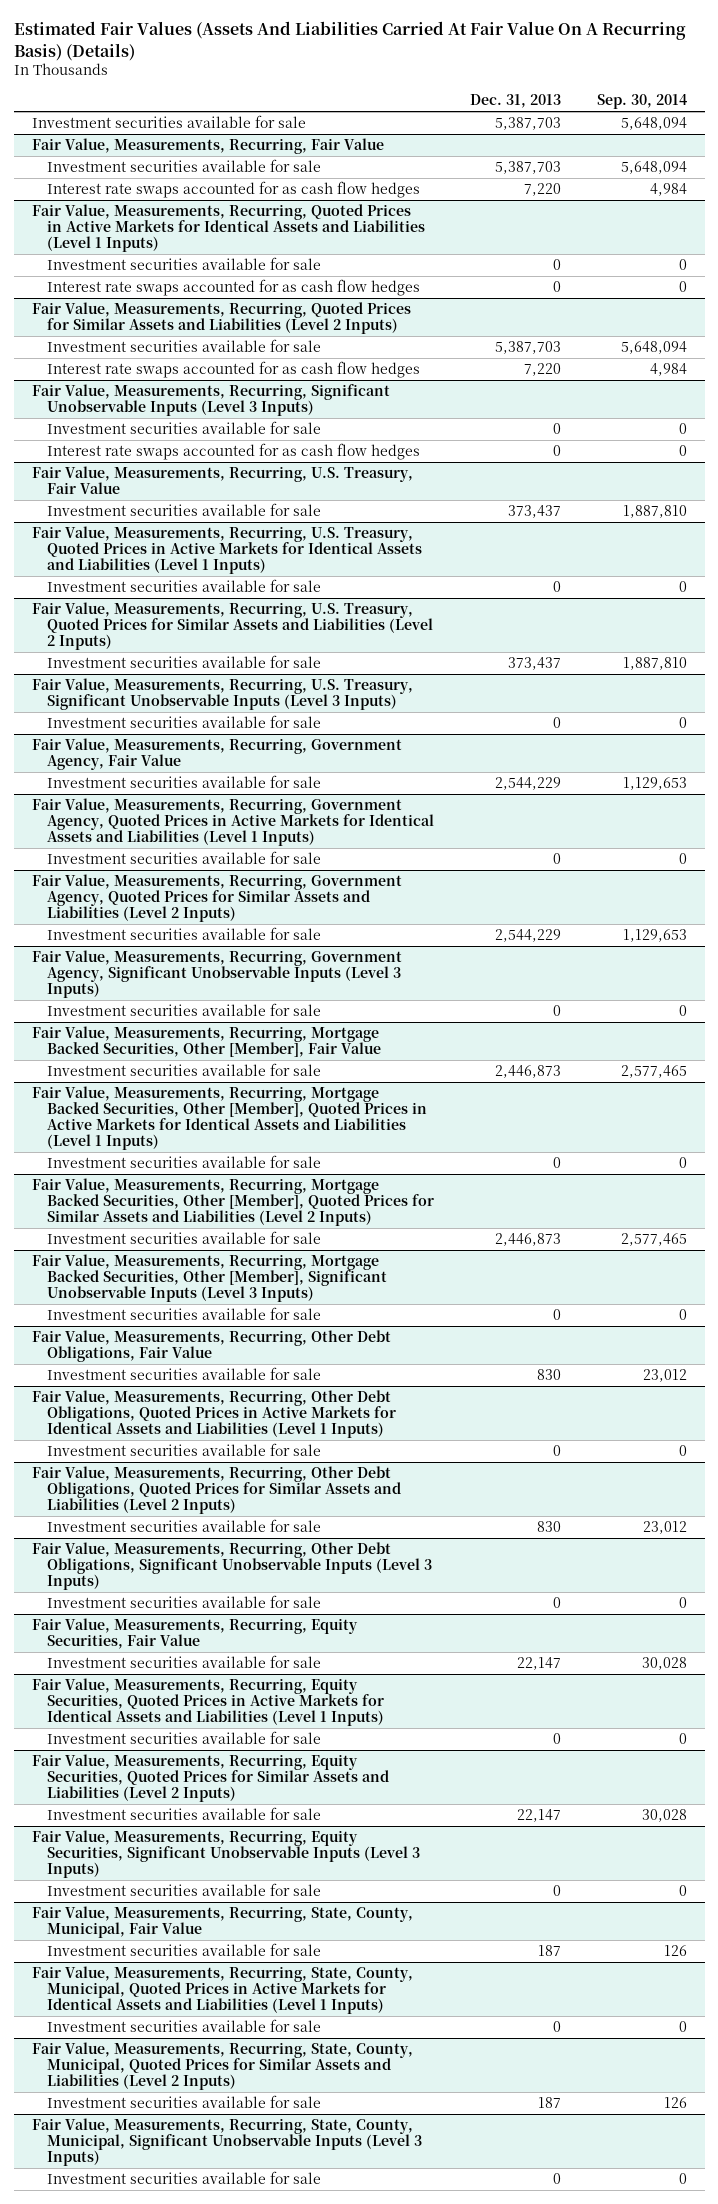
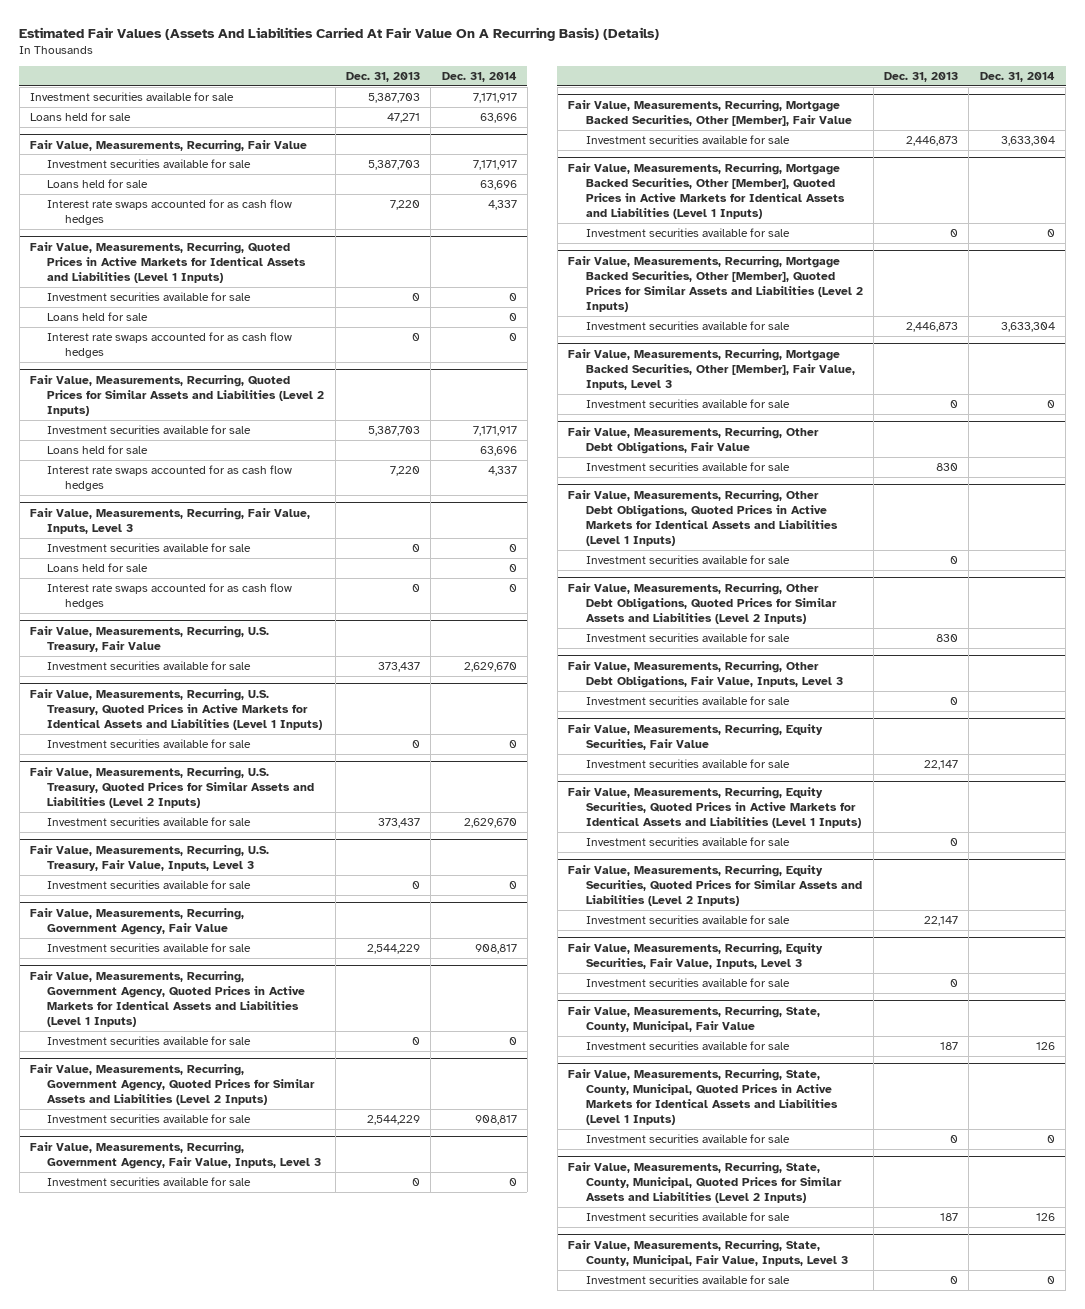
- | Dec. 31, 2013 | Sep. 30, 2014
+ | Dec. 31, 2013 | Dec. 31, 2014
+ Loans held for sale | 47,271 | 63,696
@ Fair Value, Measurements, Recurring, Fair Value
+ Loans held for sale | | 63,696
@ Fair Value, Measurements, Recurring, Quoted Prices in Active Markets for Identical Assets and Liabilities (Level 1 Inputs)
+ Loans held for sale | | 0
@ Fair Value, Measurements, Recurring, Quoted Prices for Similar Assets and Liabilities (Level 2 Inputs)
+ Loans held for sale | | 63,696
- Fair Value, Measurements, Recurring, Significant Unobservable Inputs (Level 3 Inputs)
+ Fair Value, Measurements, Recurring, Fair Value, Inputs, Level 3
+ Loans held for sale | | 0
- Fair Value, Measurements, Recurring, U.S. Treasury, Significant Unobservable Inputs (Level 3 Inputs)
+ Fair Value, Measurements, Recurring, U.S. Treasury, Fair Value, Inputs, Level 3
- Fair Value, Measurements, Recurring, Government Agency, Significant Unobservable Inputs (Level 3 Inputs)
+ Fair Value, Measurements, Recurring, Government Agency, Fair Value, Inputs, Level 3
- Fair Value, Measurements, Recurring, Mortgage Backed Securities, Other [Member], Significant Unobservable Inputs (Level 3 Inputs)
+ Fair Value, Measurements, Recurring, Mortgage Backed Securities, Other [Member], Fair Value, Inputs, Level 3
- Fair Value, Measurements, Recurring, Other Debt Obligations, Significant Unobservable Inputs (Level 3 Inputs)
+ Fair Value, Measurements, Recurring, Other Debt Obligations, Fair Value, Inputs, Level 3
- Fair Value, Measurements, Recurring, Equity Securities, Significant Unobservable Inputs (Level 3 Inputs)
+ Fair Value, Measurements, Recurring, Equity Securities, Fair Value, Inputs, Level 3
- Fair Value, Measurements, Recurring, State, County, Municipal, Significant Unobservable Inputs (Level 3 Inputs)
+ Fair Value, Measurements, Recurring, State, County, Municipal, Fair Value, Inputs, Level 3

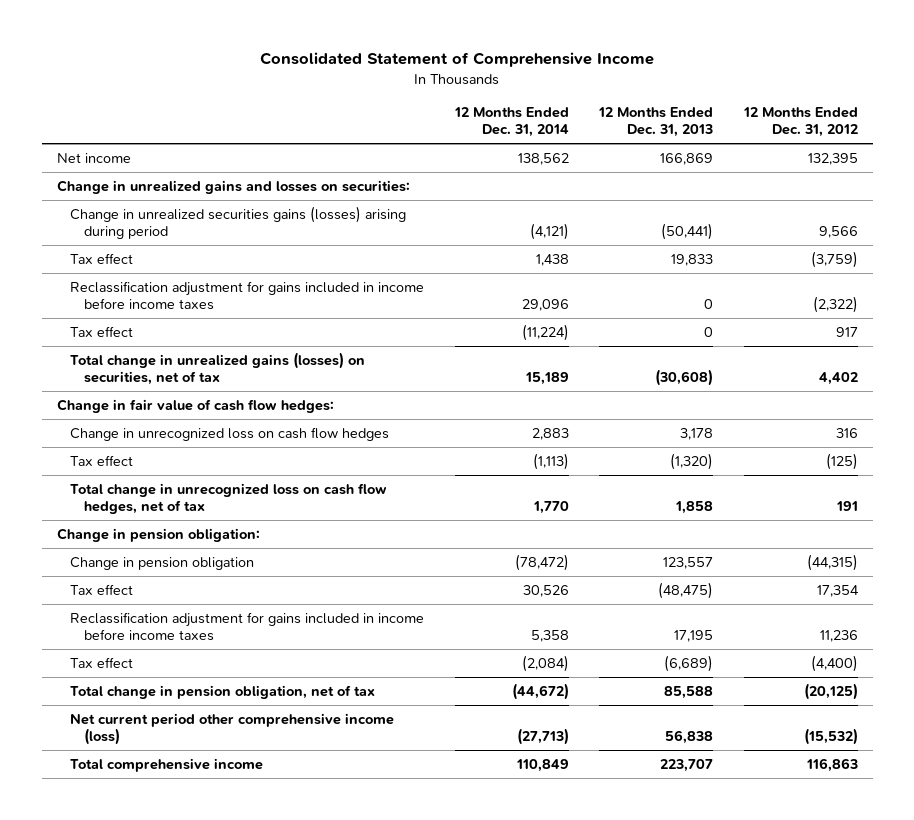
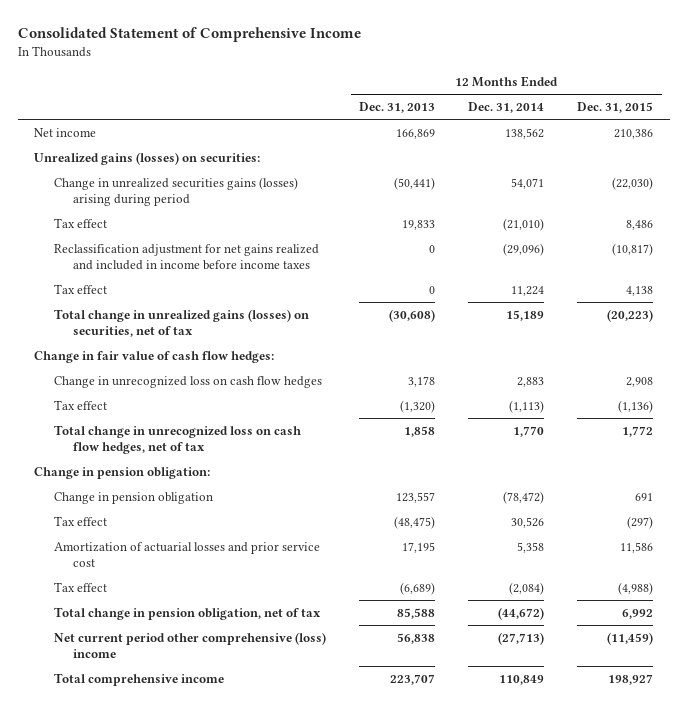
- | 12 Months Ended Dec. 31, 2014 | 12 Months Ended Dec. 31, 2013 | 12 Months Ended Dec. 31, 2012
+ | 12 Months Ended Dec. 31, 2013 | 12 Months Ended Dec. 31, 2014 | 12 Months Ended Dec. 31, 2015
- Change in unrealized gains and losses on securities:
- Change in unrealized securities gains (losses) arising during period | (4,121) | (50,441) | 9,566
- Tax effect | 1,438 | 19,833 | (3,759)
- Reclassification adjustment for gains included in income before income taxes | 29,096 | 0 | (2,322)
- Tax effect | (11,224) | 0 | 917
+ Unrealized gains (losses) on securities:
+ Change in unrealized securities gains (losses) arising during period | (50,441) | 54,071 | (22,030)
+ Tax effect | 19,833 | (21,010) | 8,486
+ Reclassification adjustment for net gains realized and included in income before income taxes | 0 | (29,096) | (10,817)
+ Tax effect | 0 | 11,224 | 4,138
- Reclassification adjustment for gains included in income before income taxes | 5,358 | 17,195 | 11,236
+ Amortization of actuarial losses and prior service cost | 17,195 | 5,358 | 11,586
- Net current period other comprehensive income (loss) | (27,713) | 56,838 | (15,532)
+ Net current period other comprehensive (loss) income | 56,838 | (27,713) | (11,459)

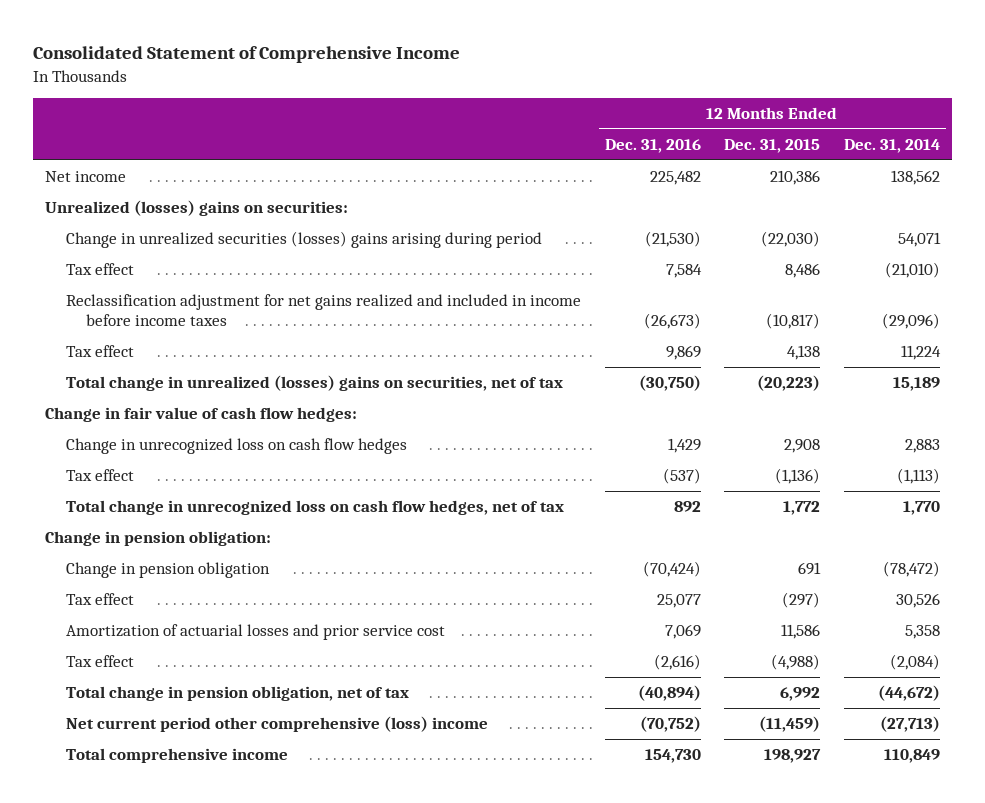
- | 12 Months Ended Dec. 31, 2013 | 12 Months Ended Dec. 31, 2014 | 12 Months Ended Dec. 31, 2015
+ | 12 Months Ended Dec. 31, 2016 | 12 Months Ended Dec. 31, 2015 | 12 Months Ended Dec. 31, 2014
- Unrealized gains (losses) on securities:
- Change in unrealized securities gains (losses) arising during period | (50,441) | 54,071 | (22,030)
+ Unrealized (losses) gains on securities:
+ Change in unrealized securities (losses) gains arising during period | (21,530) | (22,030) | 54,071
- Total change in unrealized gains (losses) on securities, net of tax | (30,608) | 15,189 | (20,223)
+ Total change in unrealized (losses) gains on securities, net of tax | (30,750) | (20,223) | 15,189

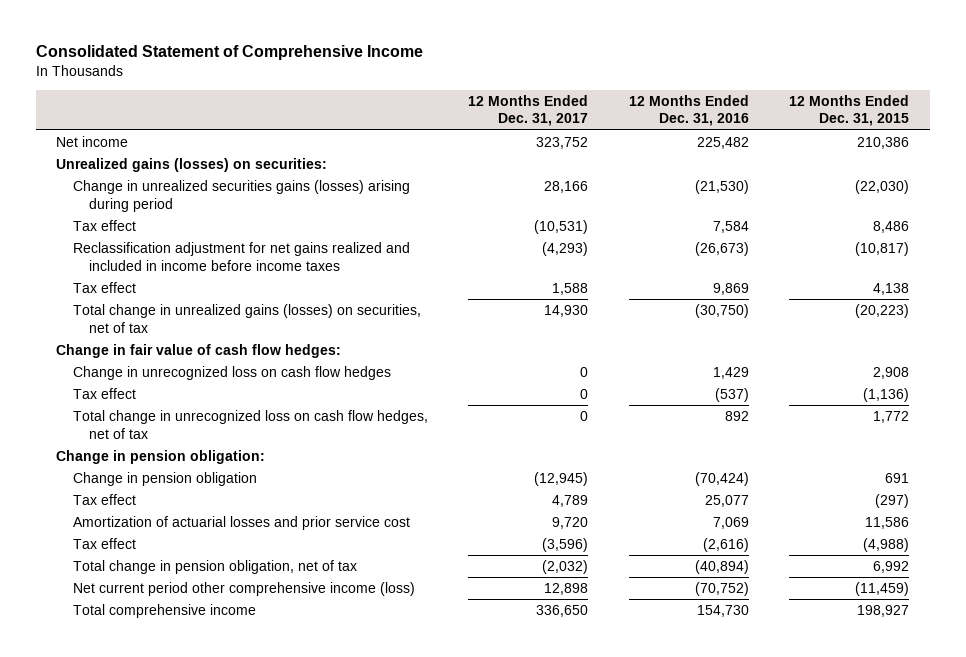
- | 12 Months Ended Dec. 31, 2016 | 12 Months Ended Dec. 31, 2015 | 12 Months Ended Dec. 31, 2014
+ | 12 Months Ended Dec. 31, 2017 | 12 Months Ended Dec. 31, 2016 | 12 Months Ended Dec. 31, 2015
- Unrealized (losses) gains on securities:
- Change in unrealized securities (losses) gains arising during period | (21,530) | (22,030) | 54,071
+ Unrealized gains (losses) on securities:
+ Change in unrealized securities gains (losses) arising during period | 28,166 | (21,530) | (22,030)
- Total change in unrealized (losses) gains on securities, net of tax | (30,750) | (20,223) | 15,189
+ Total change in unrealized gains (losses) on securities, net of tax | 14,930 | (30,750) | (20,223)
- Net current period other comprehensive (loss) income | (70,752) | (11,459) | (27,713)
+ Net current period other comprehensive income (loss) | 12,898 | (70,752) | (11,459)

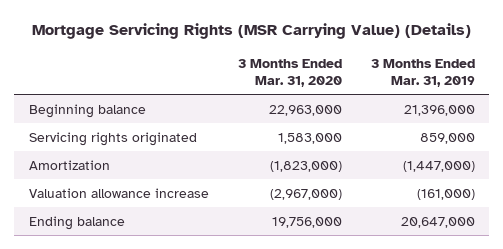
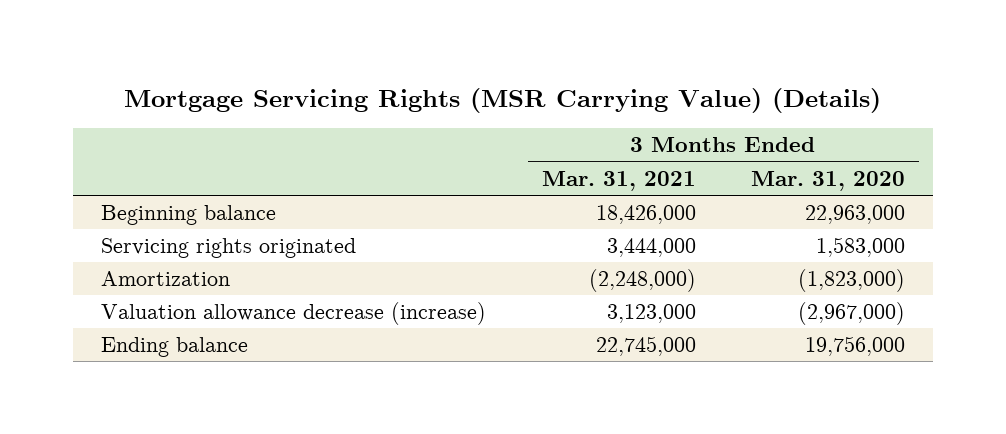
- | 3 Months Ended Mar. 31, 2020 | 3 Months Ended Mar. 31, 2019
+ | 3 Months Ended Mar. 31, 2021 | 3 Months Ended Mar. 31, 2020
- Valuation allowance increase | (2,967,000) | (161,000)
+ Valuation allowance decrease (increase) | 3,123,000 | (2,967,000)

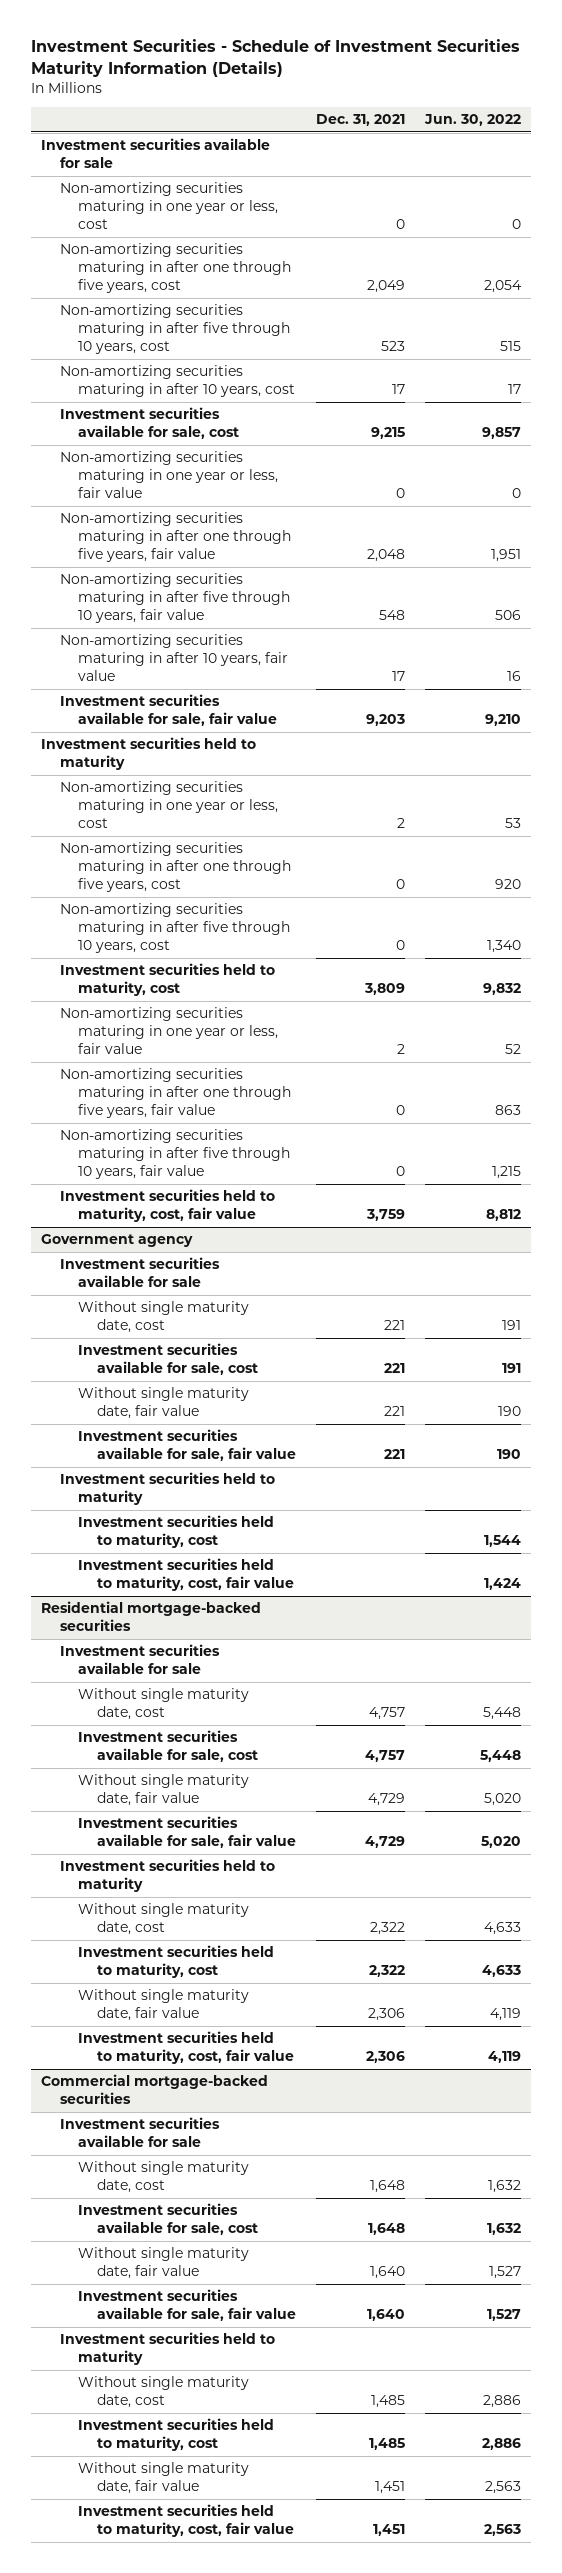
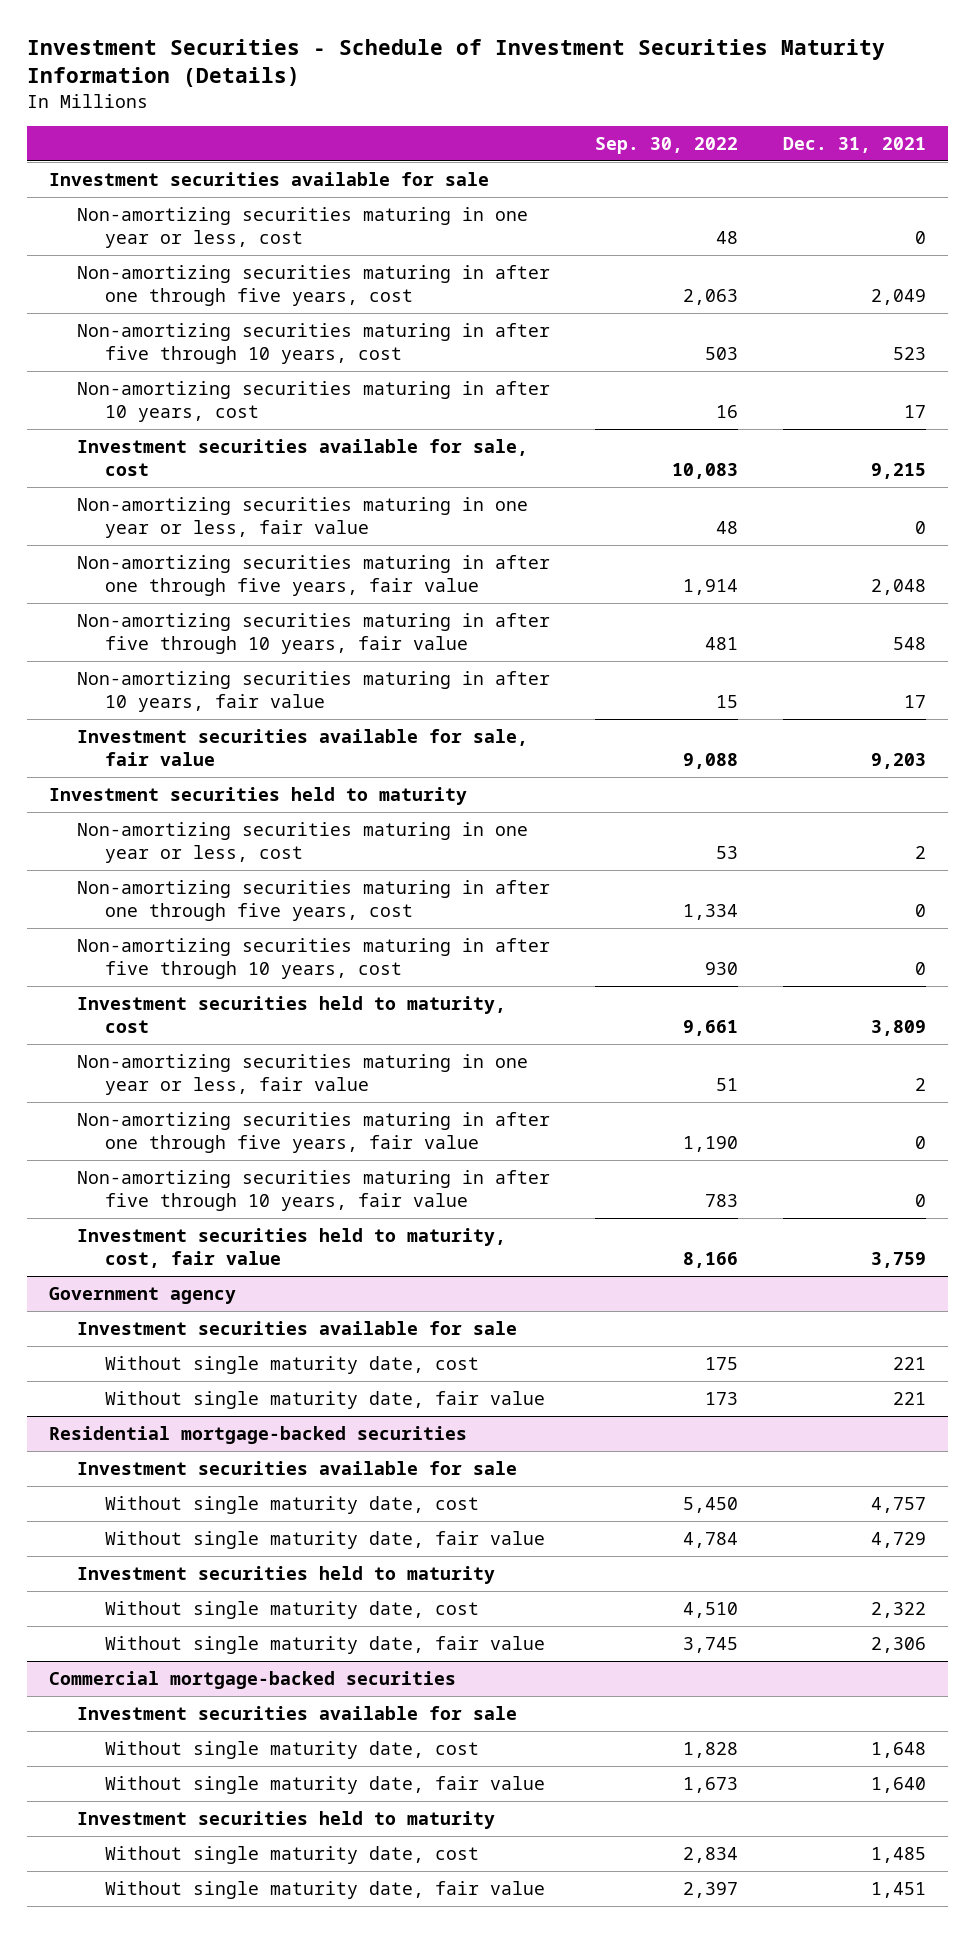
- | Dec. 31, 2021 | Jun. 30, 2022
+ | Sep. 30, 2022 | Dec. 31, 2021
@ Government agency
- Investment securities available for sale, cost | 221 | 191
- Investment securities available for sale, fair value | 221 | 190
- Investment securities held to maturity
- Investment securities held to maturity, cost | | 1,544
- Investment securities held to maturity, cost, fair value | | 1,424
@ Residential mortgage-backed securities
- Investment securities available for sale, cost | 4,757 | 5,448
- Investment securities available for sale, fair value | 4,729 | 5,020
- Investment securities held to maturity, cost | 2,322 | 4,633
- Investment securities held to maturity, cost, fair value | 2,306 | 4,119
@ Commercial mortgage-backed securities
- Investment securities available for sale, cost | 1,648 | 1,632
- Investment securities available for sale, fair value | 1,640 | 1,527
- Investment securities held to maturity, cost | 1,485 | 2,886
- Investment securities held to maturity, cost, fair value | 1,451 | 2,563

